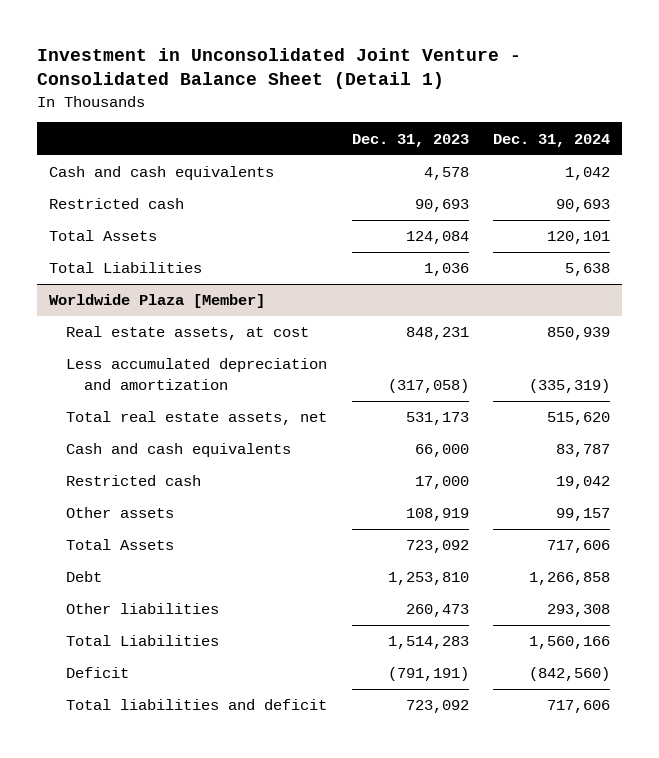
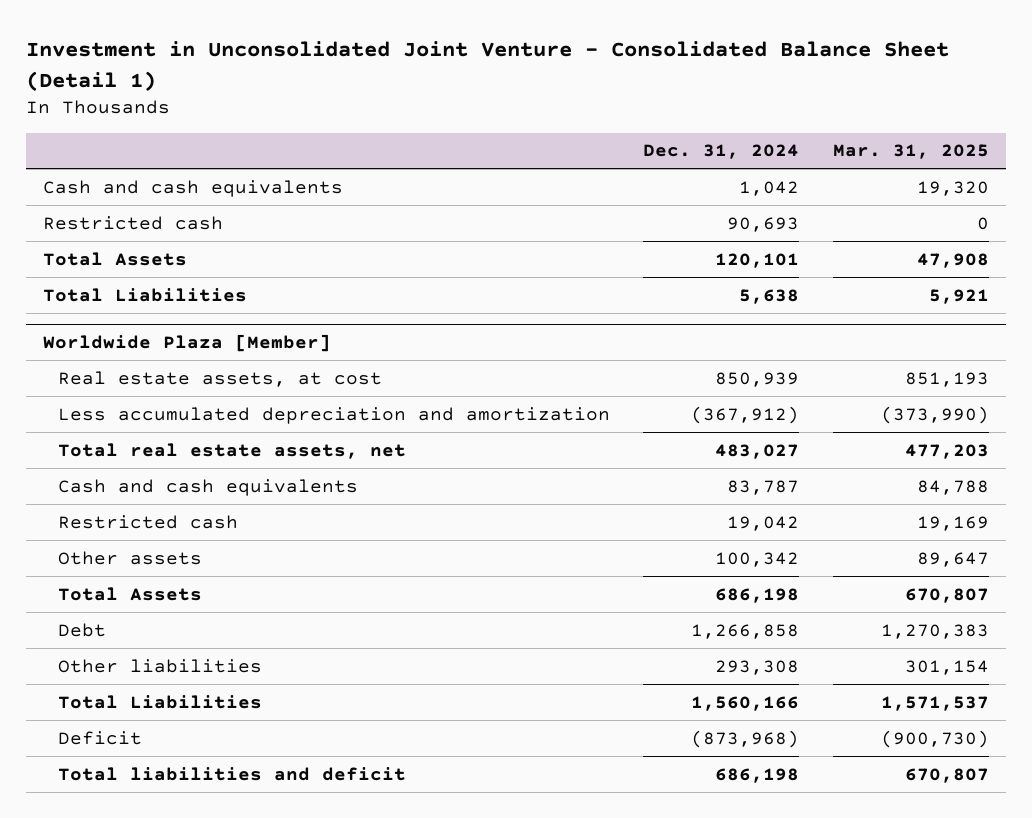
- | Dec. 31, 2023 | Dec. 31, 2024
+ | Dec. 31, 2024 | Mar. 31, 2025
@ Worldwide Plaza [Member]
- Less accumulated depreciation and amortization | (317,058) | (335,319)
- Total real estate assets, net | 531,173 | 515,620
+ Less accumulated depreciation and amortization | (367,912) | (373,990)
+ Total real estate assets, net | 483,027 | 477,203
- Other assets | 108,919 | 99,157
- Total Assets | 723,092 | 717,606
+ Other assets | 100,342 | 89,647
+ Total Assets | 686,198 | 670,807
- Deficit | (791,191) | (842,560)
- Total liabilities and deficit | 723,092 | 717,606
+ Deficit | (873,968) | (900,730)
+ Total liabilities and deficit | 686,198 | 670,807

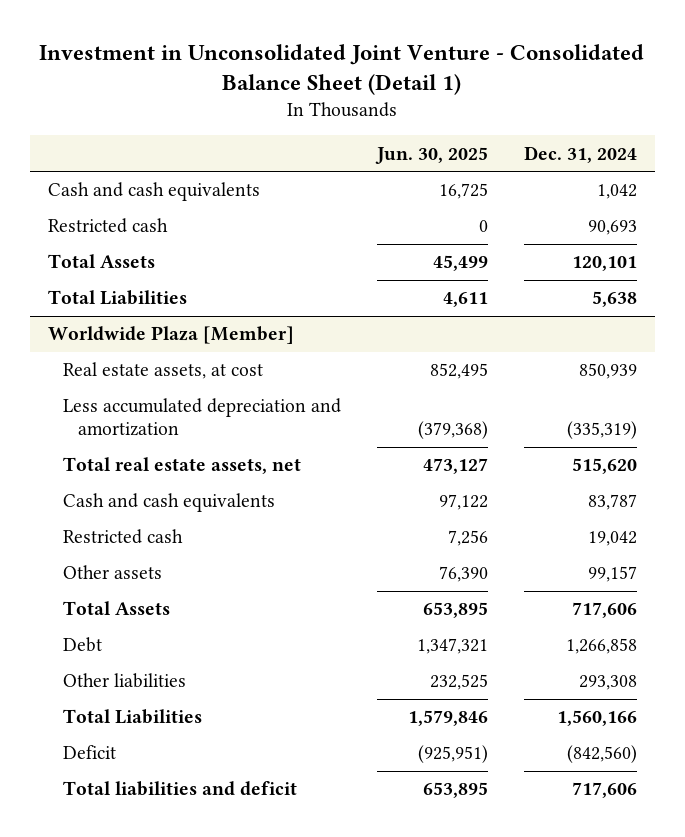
- | Dec. 31, 2024 | Mar. 31, 2025
+ | Jun. 30, 2025 | Dec. 31, 2024
@ Worldwide Plaza [Member]
- Less accumulated depreciation and amortization | (367,912) | (373,990)
- Total real estate assets, net | 483,027 | 477,203
+ Less accumulated depreciation and amortization | (379,368) | (335,319)
+ Total real estate assets, net | 473,127 | 515,620
- Other assets | 100,342 | 89,647
- Total Assets | 686,198 | 670,807
+ Other assets | 76,390 | 99,157
+ Total Assets | 653,895 | 717,606
- Deficit | (873,968) | (900,730)
- Total liabilities and deficit | 686,198 | 670,807
+ Deficit | (925,951) | (842,560)
+ Total liabilities and deficit | 653,895 | 717,606

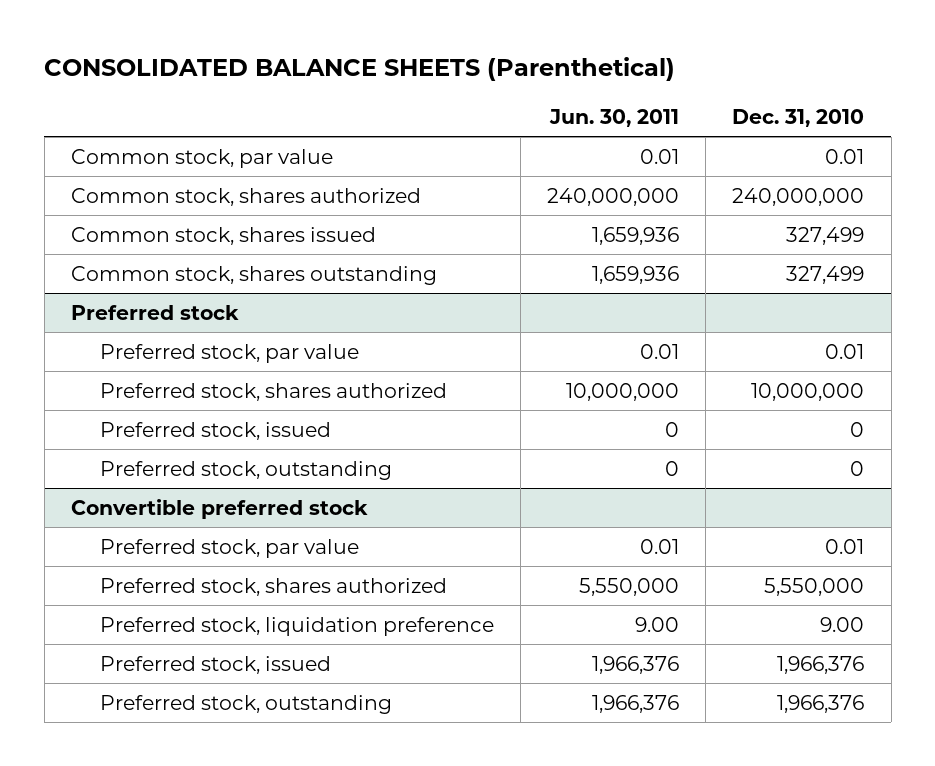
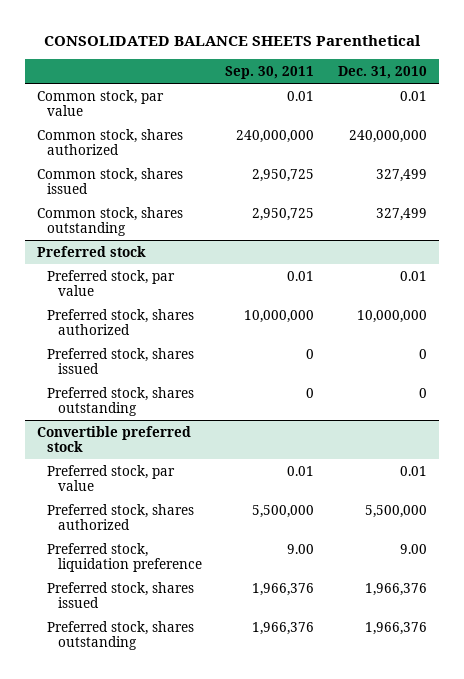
- CONSOLIDATED BALANCE SHEETS (Parenthetical)
+ CONSOLIDATED BALANCE SHEETS Parenthetical
- | Jun. 30, 2011 | Dec. 31, 2010
+ | Sep. 30, 2011 | Dec. 31, 2010
@ Preferred stock
- Preferred stock, issued | 0 | 0
- Preferred stock, outstanding | 0 | 0
+ Preferred stock, shares issued | 0 | 0
+ Preferred stock, shares outstanding | 0 | 0
@ Convertible preferred stock
- Preferred stock, shares authorized | 5,550,000 | 5,550,000
+ Preferred stock, shares authorized | 5,500,000 | 5,500,000
- Preferred stock, issued | 1,966,376 | 1,966,376
- Preferred stock, outstanding | 1,966,376 | 1,966,376
+ Preferred stock, shares issued | 1,966,376 | 1,966,376
+ Preferred stock, shares outstanding | 1,966,376 | 1,966,376

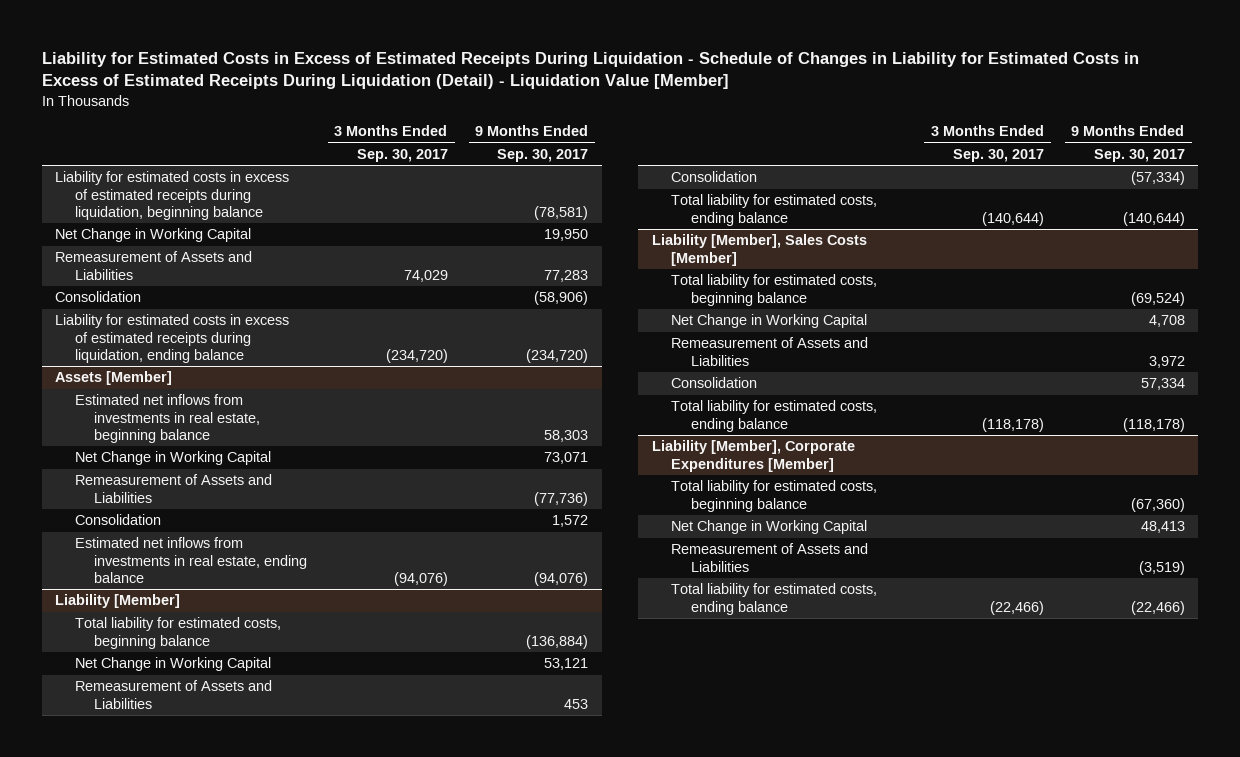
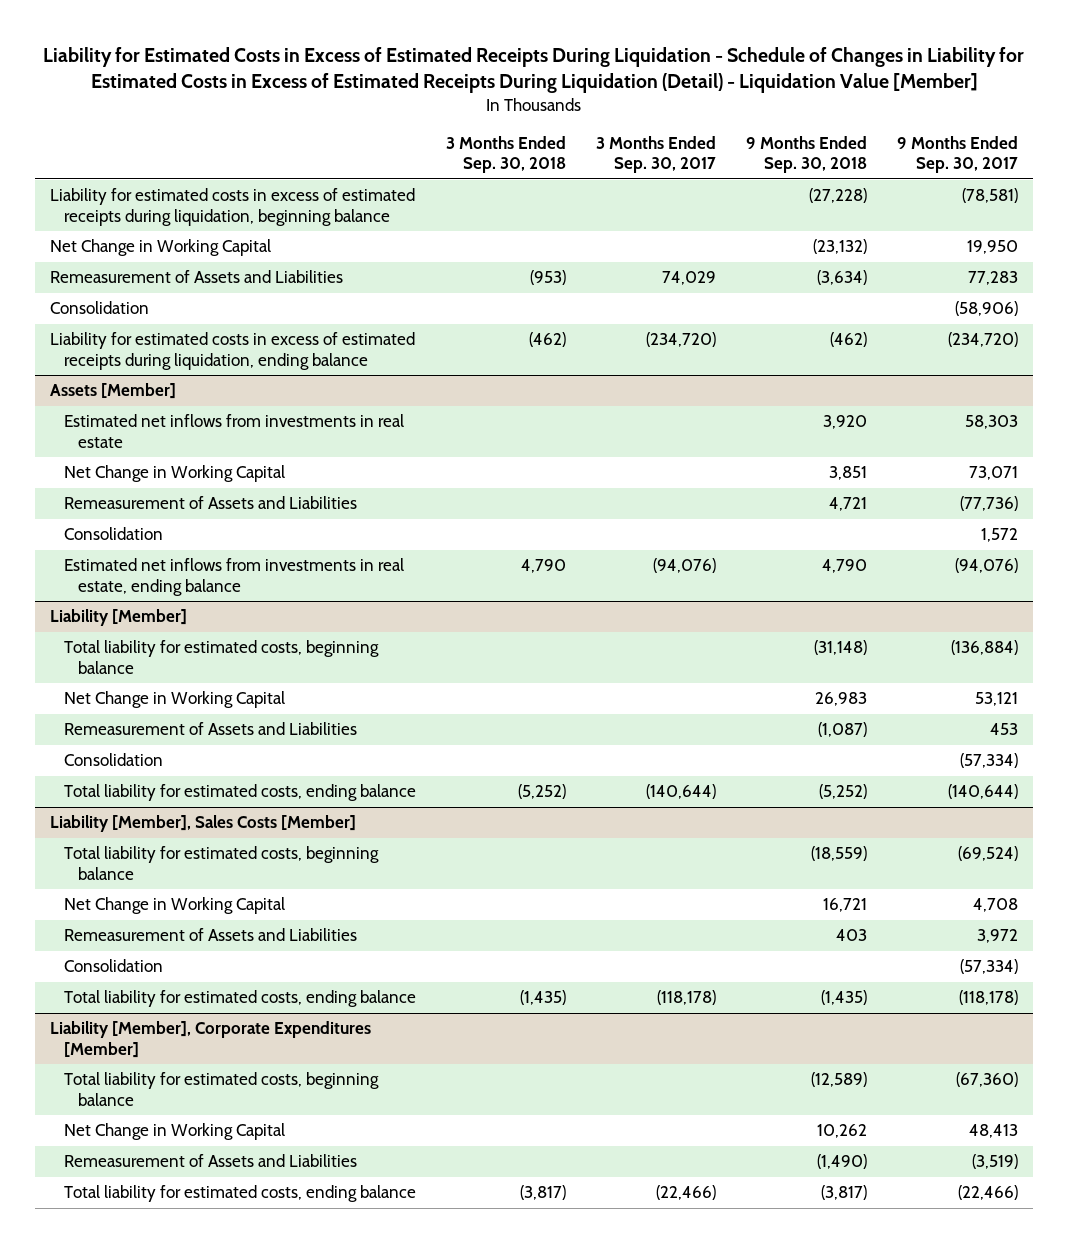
- | 3 Months Ended Sep. 30, 2017 | 9 Months Ended Sep. 30, 2017
+ | 3 Months Ended Sep. 30, 2018 | 3 Months Ended Sep. 30, 2017 | 9 Months Ended Sep. 30, 2018 | 9 Months Ended Sep. 30, 2017
@ Assets [Member]
- Estimated net inflows from investments in real estate, beginning balance | | 58,303
+ Estimated net inflows from investments in real estate | | | 3,920 | 58,303
@ Liability [Member], Sales Costs [Member]
- Consolidation | | 57,334
+ Consolidation | | | | (57,334)

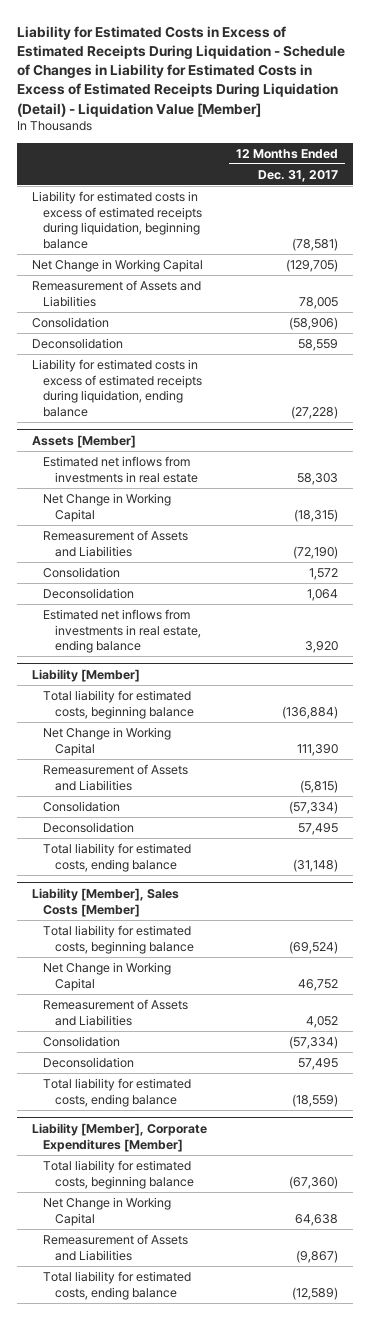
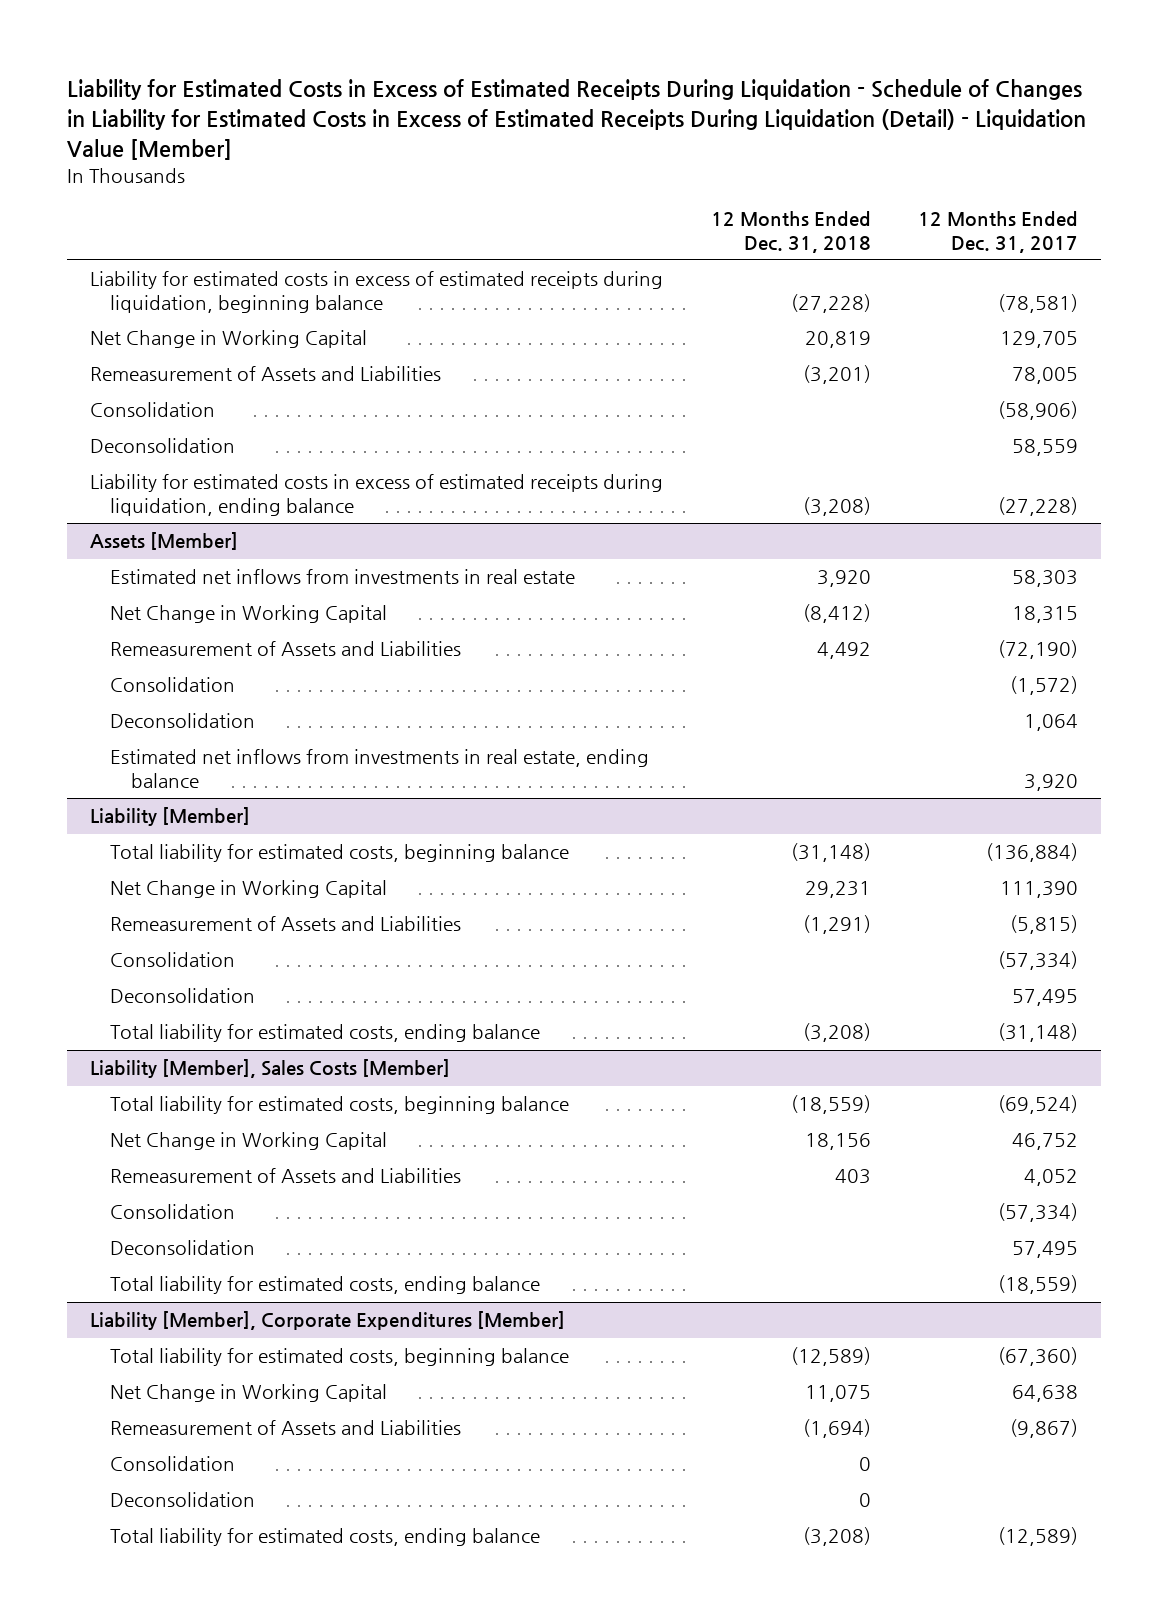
- | 12 Months Ended Dec. 31, 2017
+ | 12 Months Ended Dec. 31, 2018 | 12 Months Ended Dec. 31, 2017
- Net Change in Working Capital | (129,705)
+ Net Change in Working Capital | 20,819 | 129,705
@ Assets [Member]
- Net Change in Working Capital | (18,315)
+ Net Change in Working Capital | (8,412) | 18,315
- Consolidation | 1,572
+ Consolidation | | (1,572)
@ Liability [Member], Corporate Expenditures [Member]
+ Consolidation | 0 |
+ Deconsolidation | 0 |

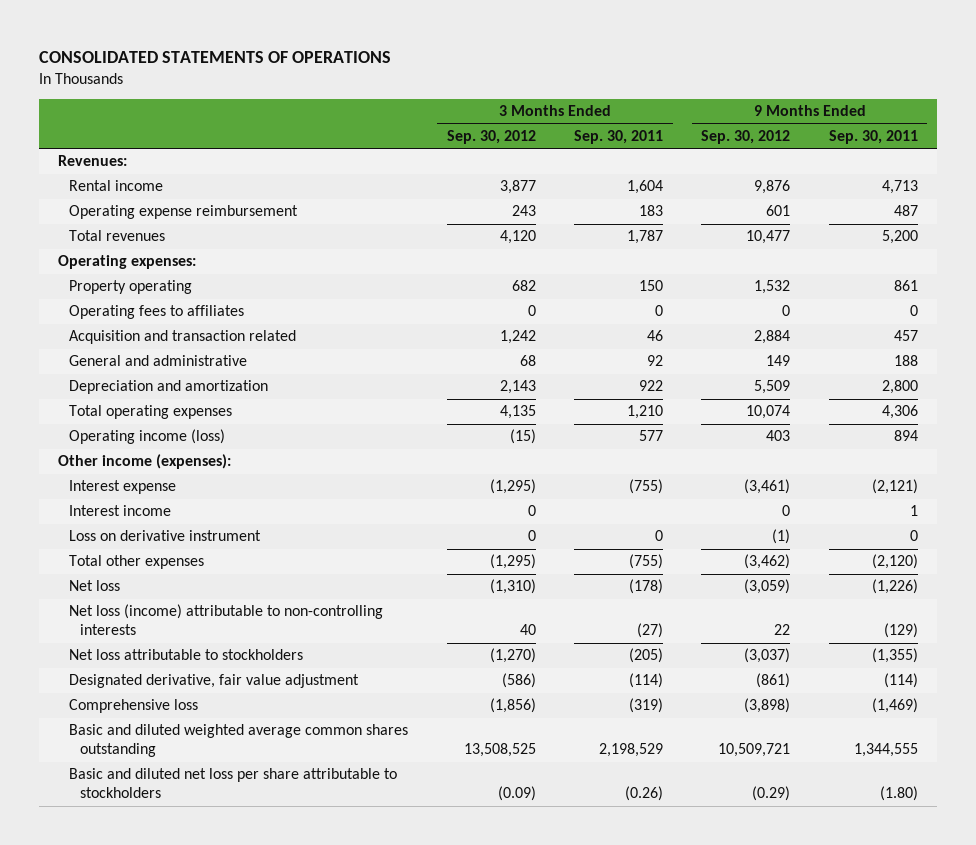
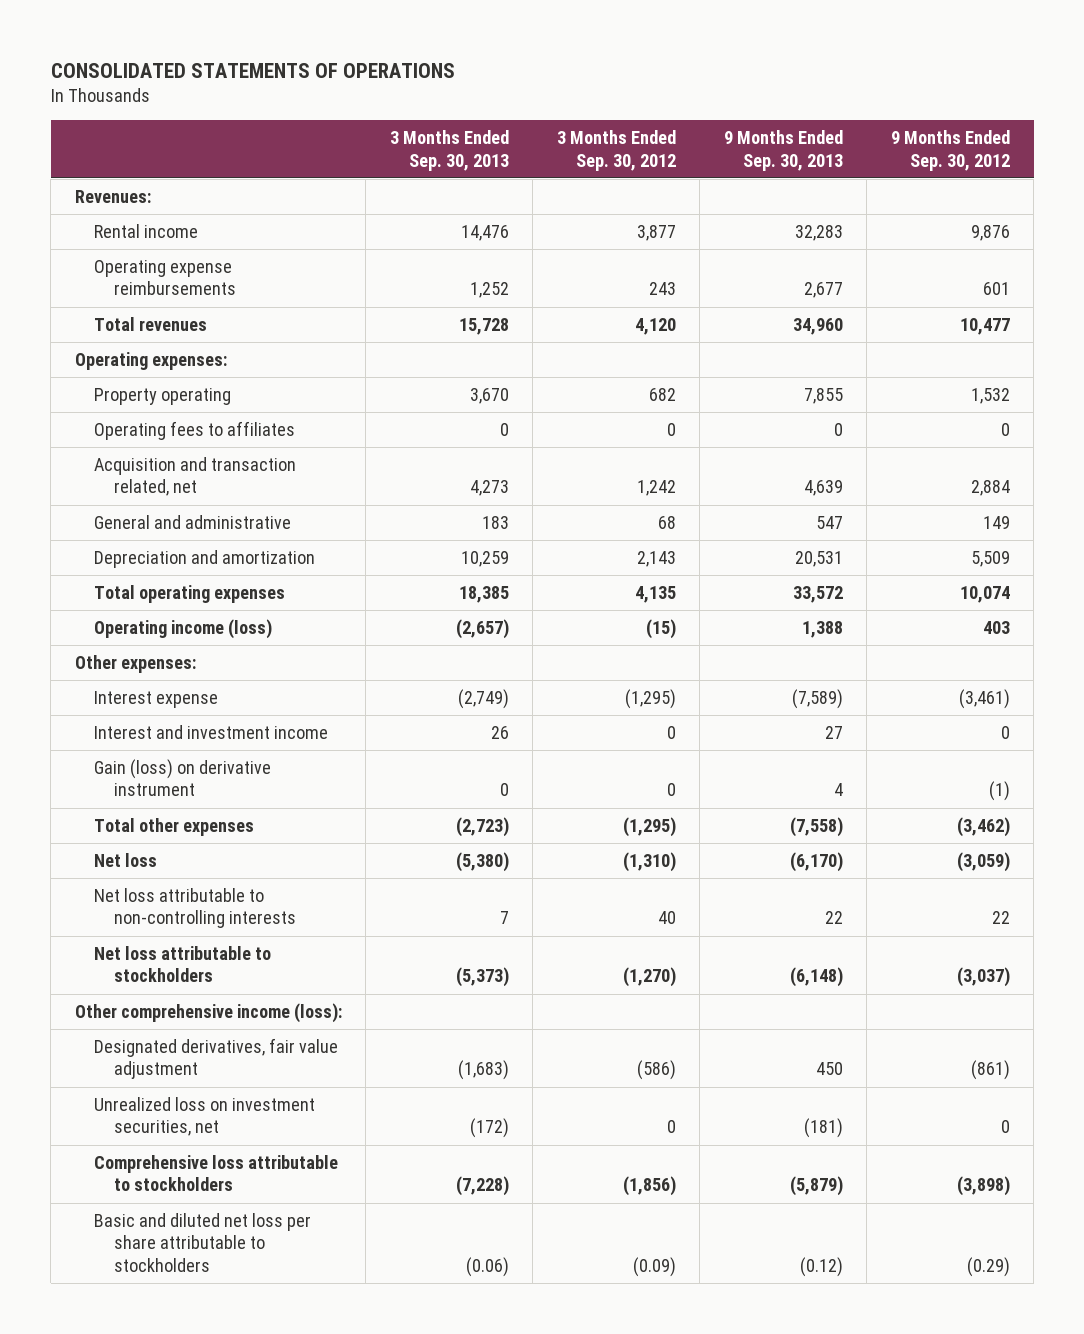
- | 3 Months Ended Sep. 30, 2012 | 3 Months Ended Sep. 30, 2011 | 9 Months Ended Sep. 30, 2012 | 9 Months Ended Sep. 30, 2011
+ | 3 Months Ended Sep. 30, 2013 | 3 Months Ended Sep. 30, 2012 | 9 Months Ended Sep. 30, 2013 | 9 Months Ended Sep. 30, 2012
- Operating expense reimbursement | 243 | 183 | 601 | 487
+ Operating expense reimbursements | 1,252 | 243 | 2,677 | 601
- Acquisition and transaction related | 1,242 | 46 | 2,884 | 457
+ Acquisition and transaction related, net | 4,273 | 1,242 | 4,639 | 2,884
- Other income (expenses):
+ Other expenses:
- Interest income | 0 | | 0 | 1
- Loss on derivative instrument | 0 | 0 | (1) | 0
+ Interest and investment income | 26 | 0 | 27 | 0
+ Gain (loss) on derivative instrument | 0 | 0 | 4 | (1)
- Net loss (income) attributable to non-controlling interests | 40 | (27) | 22 | (129)
+ Net loss attributable to non-controlling interests | 7 | 40 | 22 | 22
- Designated derivative, fair value adjustment | (586) | (114) | (861) | (114)
- Comprehensive loss | (1,856) | (319) | (3,898) | (1,469)
- Basic and diluted weighted average common shares outstanding | 13,508,525 | 2,198,529 | 10,509,721 | 1,344,555
+ Other comprehensive income (loss):
+ Designated derivatives, fair value adjustment | (1,683) | (586) | 450 | (861)
+ Unrealized loss on investment securities, net | (172) | 0 | (181) | 0
+ Comprehensive loss attributable to stockholders | (7,228) | (1,856) | (5,879) | (3,898)

